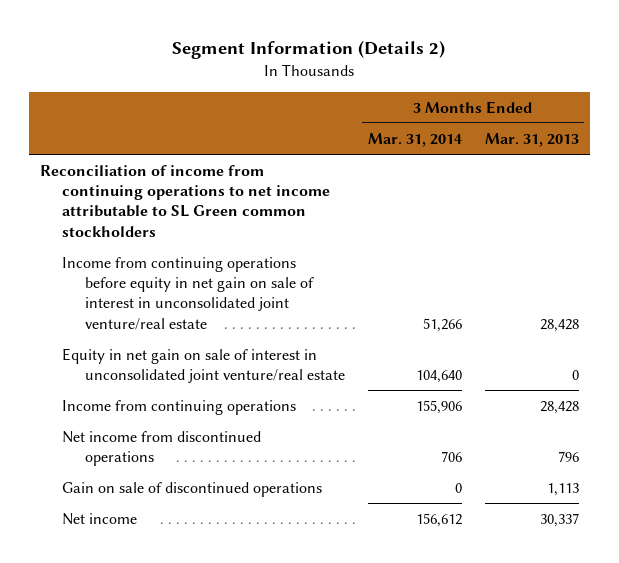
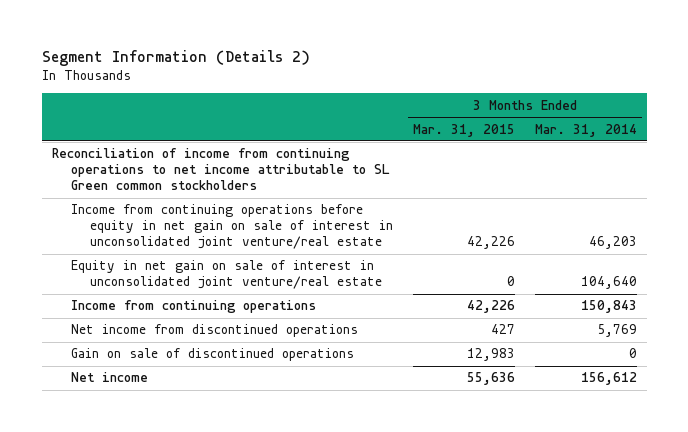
- | 3 Months Ended Mar. 31, 2014 | 3 Months Ended Mar. 31, 2013
+ | 3 Months Ended Mar. 31, 2015 | 3 Months Ended Mar. 31, 2014
- Income from continuing operations before equity in net gain on sale of interest in unconsolidated joint venture/real estate | 51,266 | 28,428
+ Income from continuing operations before equity in net gain on sale of interest in unconsolidated joint venture/real estate | 42,226 | 46,203
- Income from continuing operations | 155,906 | 28,428
- Net income from discontinued operations | 706 | 796
+ Income from continuing operations | 42,226 | 150,843
+ Net income from discontinued operations | 427 | 5,769

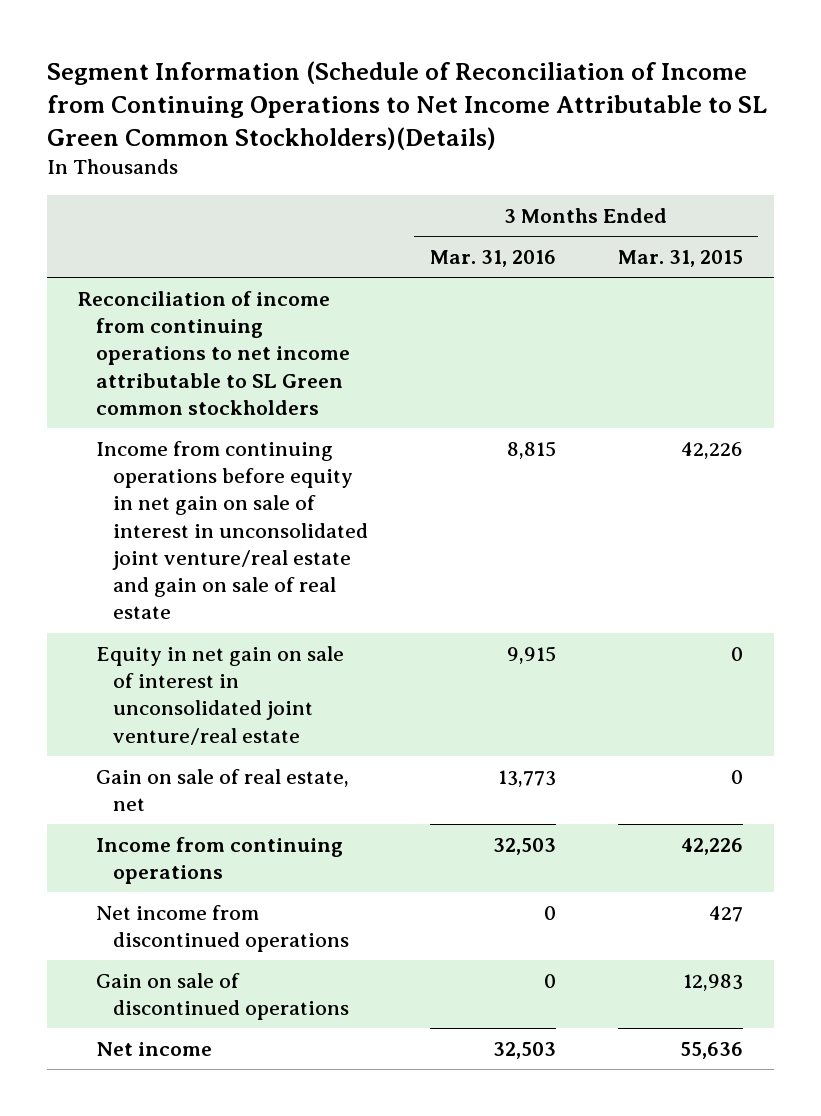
- Segment Information (Details 2)
+ Segment Information (Schedule of Reconciliation of Income from Continuing Operations to Net Income Attributable to SL Green Common Stockholders)(Details)
- | 3 Months Ended Mar. 31, 2015 | 3 Months Ended Mar. 31, 2014
+ | 3 Months Ended Mar. 31, 2016 | 3 Months Ended Mar. 31, 2015
- Income from continuing operations before equity in net gain on sale of interest in unconsolidated joint venture/real estate | 42,226 | 46,203
+ Income from continuing operations before equity in net gain on sale of interest in unconsolidated joint venture/real estate and gain on sale of real estate | 8,815 | 42,226
+ Gain on sale of real estate, net | 13,773 | 0

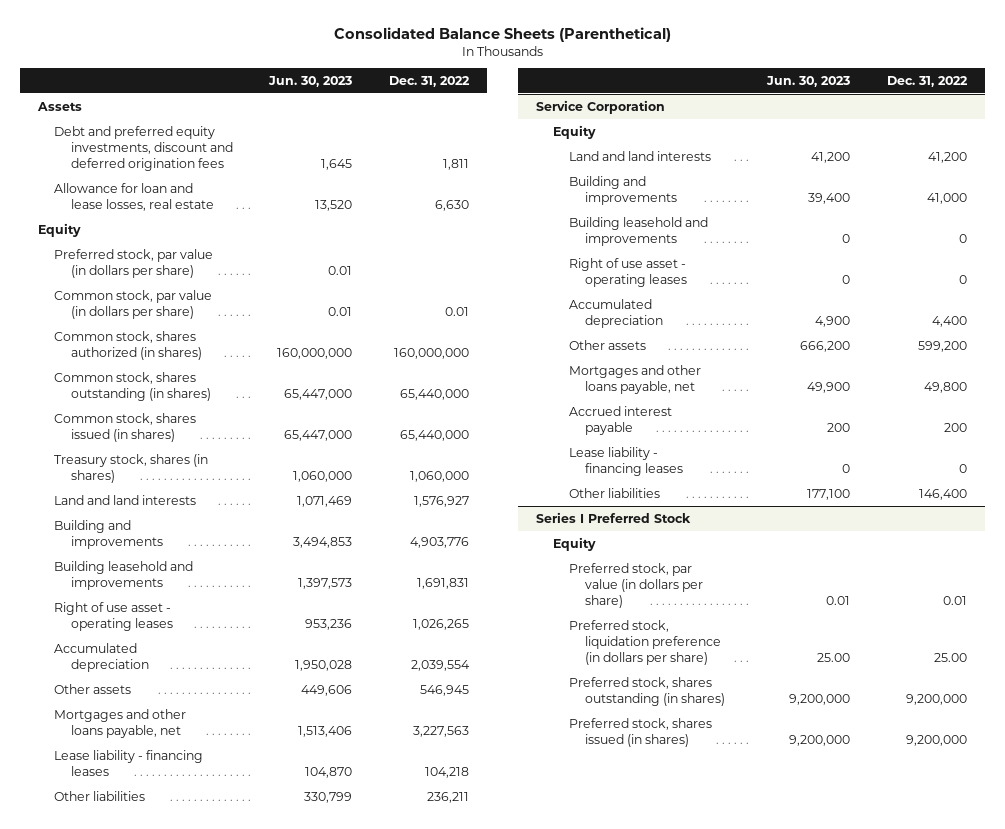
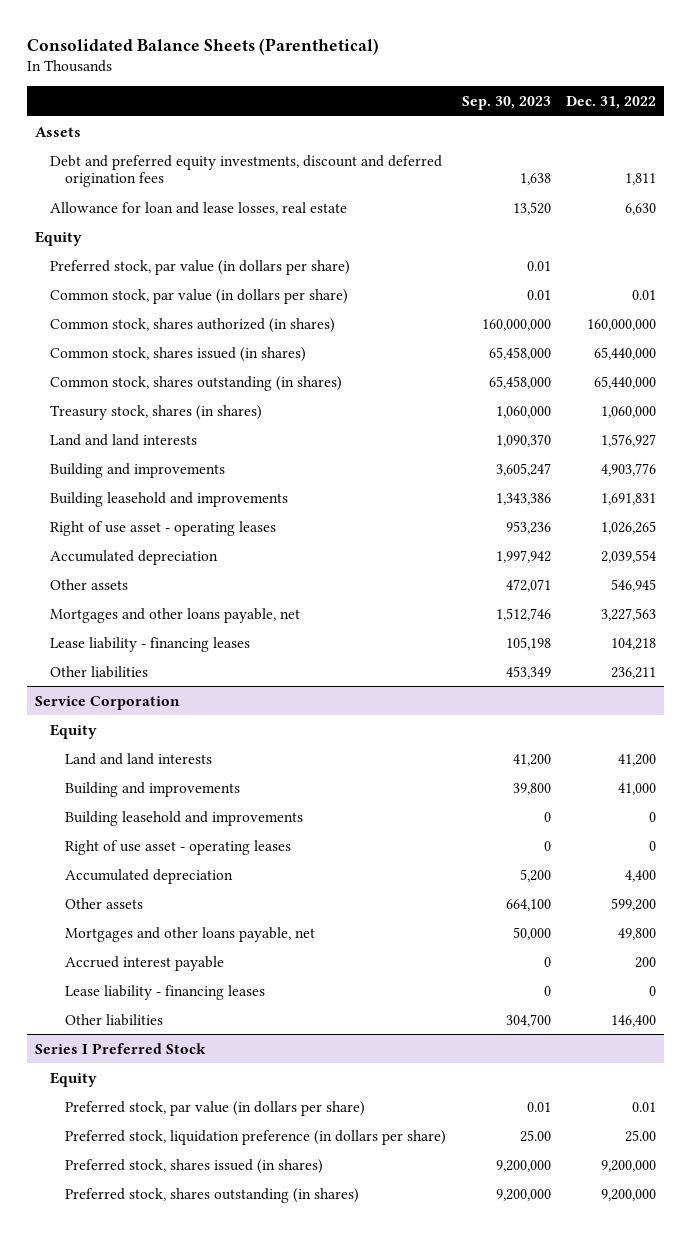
- | Jun. 30, 2023 | Dec. 31, 2022
+ | Sep. 30, 2023 | Dec. 31, 2022
moved down: Common stock, shares outstanding (in shares) | 65,458,000 | 65,440,000
@ Series I Preferred Stock
moved down: Preferred stock, shares outstanding (in shares) | 9,200,000 | 9,200,000

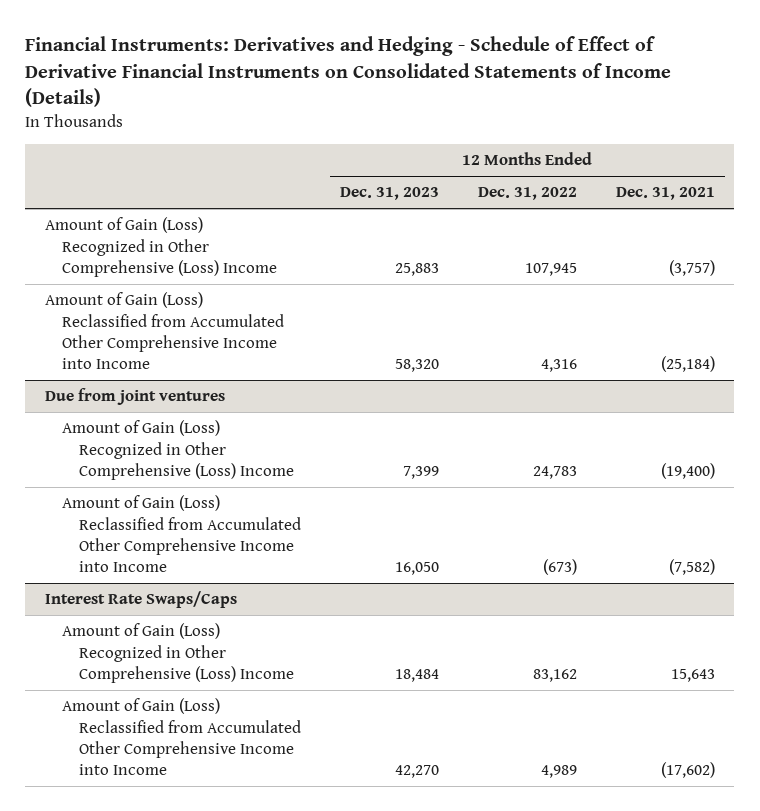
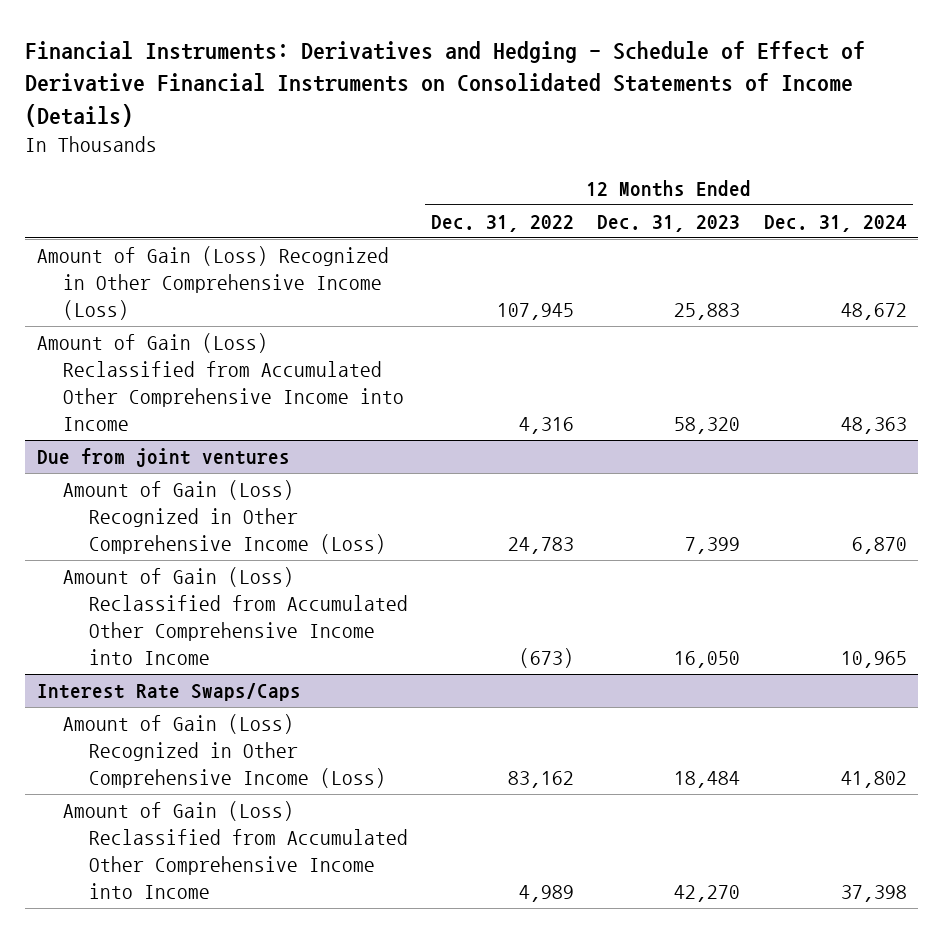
- | 12 Months Ended Dec. 31, 2023 | 12 Months Ended Dec. 31, 2022 | 12 Months Ended Dec. 31, 2021
+ | 12 Months Ended Dec. 31, 2022 | 12 Months Ended Dec. 31, 2023 | 12 Months Ended Dec. 31, 2024
- Amount of Gain (Loss) Recognized in Other Comprehensive (Loss) Income | 25,883 | 107,945 | (3,757)
+ Amount of Gain (Loss) Recognized in Other Comprehensive Income (Loss) | 107,945 | 25,883 | 48,672
@ Due from joint ventures
- Amount of Gain (Loss) Recognized in Other Comprehensive (Loss) Income | 7,399 | 24,783 | (19,400)
+ Amount of Gain (Loss) Recognized in Other Comprehensive Income (Loss) | 24,783 | 7,399 | 6,870
@ Interest Rate Swaps/Caps
- Amount of Gain (Loss) Recognized in Other Comprehensive (Loss) Income | 18,484 | 83,162 | 15,643
+ Amount of Gain (Loss) Recognized in Other Comprehensive Income (Loss) | 83,162 | 18,484 | 41,802

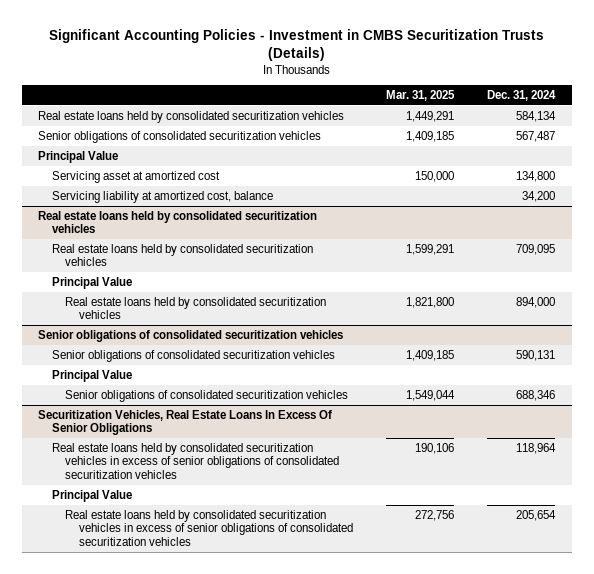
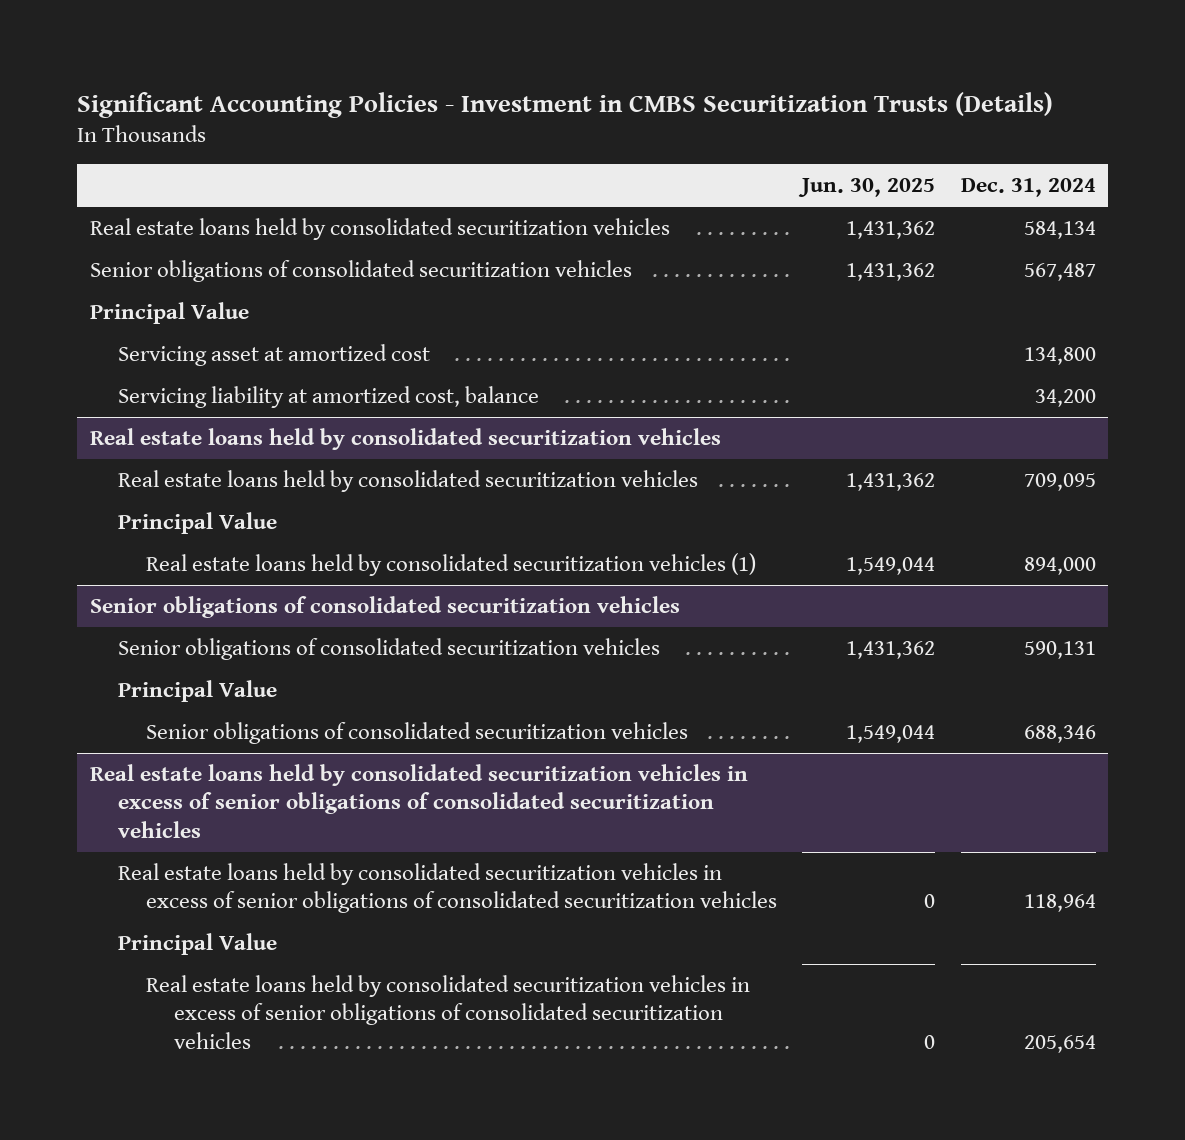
- | Mar. 31, 2025 | Dec. 31, 2024
+ | Jun. 30, 2025 | Dec. 31, 2024
@ Real estate loans held by consolidated securitization vehicles
- Real estate loans held by consolidated securitization vehicles | 1,821,800 | 894,000
+ Real estate loans held by consolidated securitization vehicles (1) | 1,549,044 | 894,000
- Securitization Vehicles, Real Estate Loans In Excess Of Senior Obligations
+ Real estate loans held by consolidated securitization vehicles in excess of senior obligations of consolidated securitization vehicles

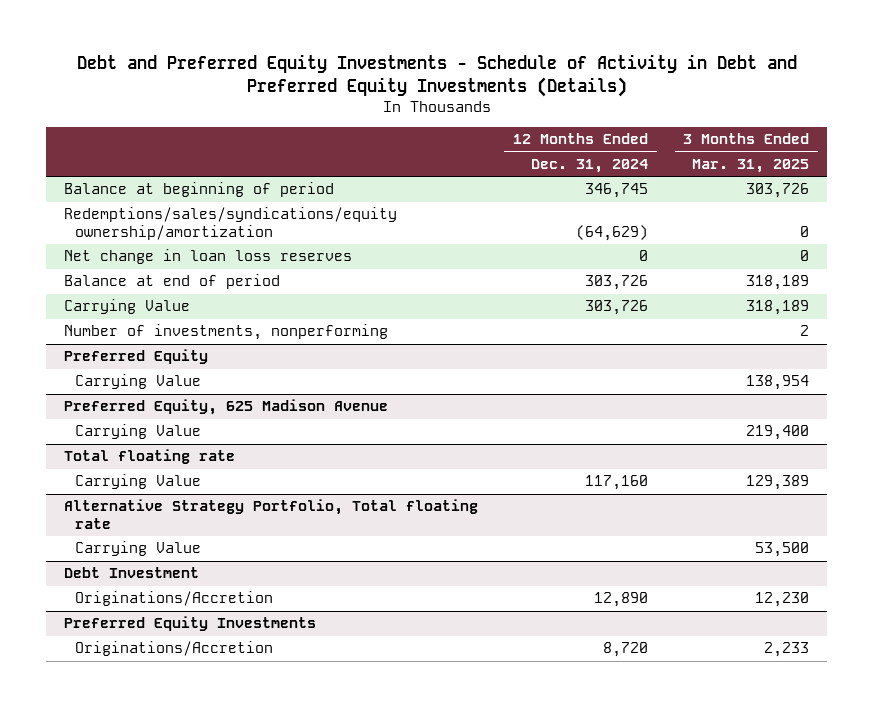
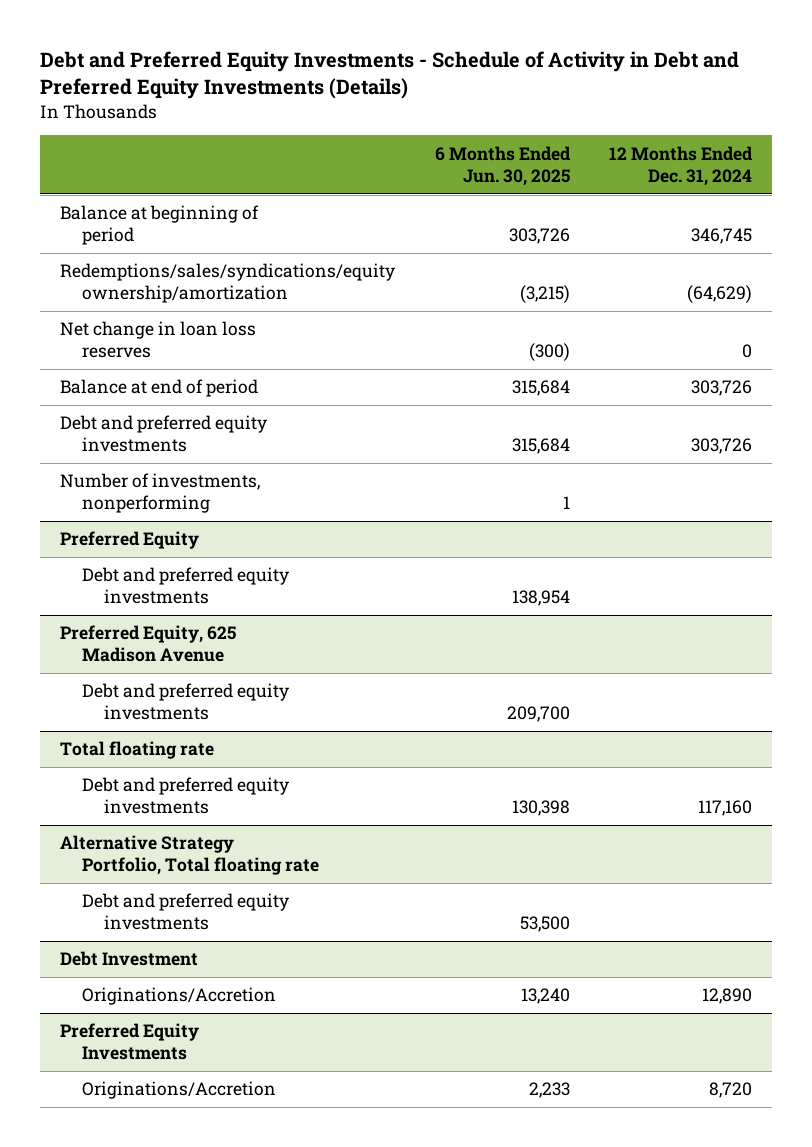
- | 12 Months Ended Dec. 31, 2024 | 3 Months Ended Mar. 31, 2025
+ | 6 Months Ended Jun. 30, 2025 | 12 Months Ended Dec. 31, 2024
- Carrying Value | 303,726 | 318,189
+ Debt and preferred equity investments | 315,684 | 303,726
@ Preferred Equity
- Carrying Value | | 138,954
+ Debt and preferred equity investments | 138,954 |
@ Preferred Equity, 625 Madison Avenue
- Carrying Value | | 219,400
+ Debt and preferred equity investments | 209,700 |
@ Total floating rate
- Carrying Value | 117,160 | 129,389
+ Debt and preferred equity investments | 130,398 | 117,160
@ Alternative Strategy Portfolio, Total floating rate
- Carrying Value | | 53,500
+ Debt and preferred equity investments | 53,500 |

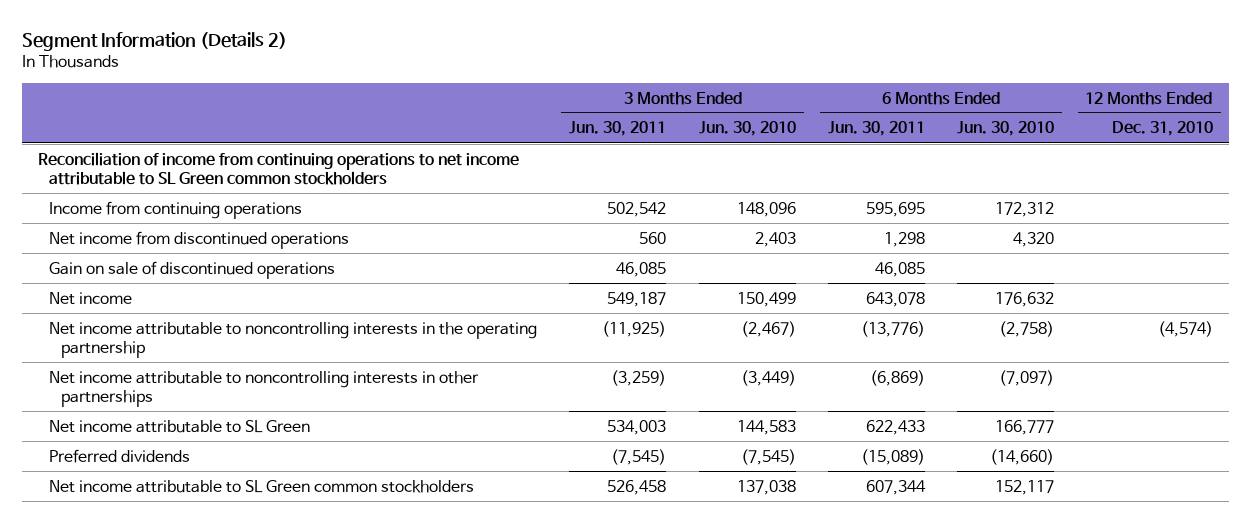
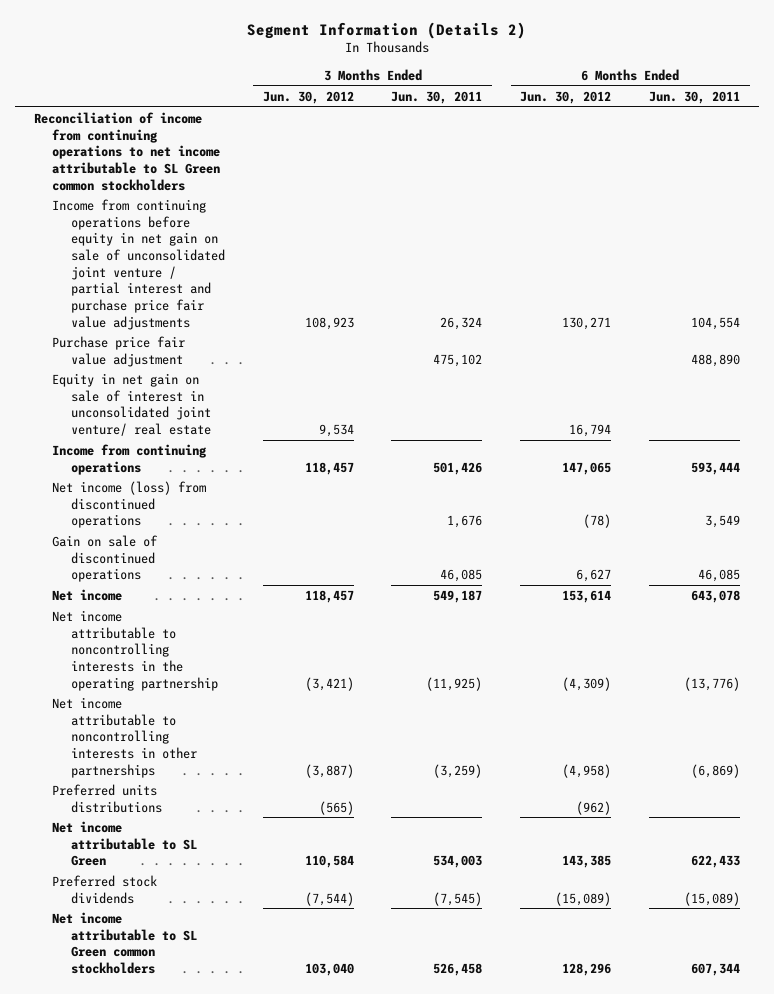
- | 3 Months Ended Jun. 30, 2011 | 3 Months Ended Jun. 30, 2010 | 6 Months Ended Jun. 30, 2011 | 6 Months Ended Jun. 30, 2010 | 12 Months Ended Dec. 31, 2010
+ | 3 Months Ended Jun. 30, 2012 | 3 Months Ended Jun. 30, 2011 | 6 Months Ended Jun. 30, 2012 | 6 Months Ended Jun. 30, 2011
- Income from continuing operations | 502,542 | 148,096 | 595,695 | 172,312 |
- Net income from discontinued operations | 560 | 2,403 | 1,298 | 4,320 |
+ Income from continuing operations before equity in net gain on sale of unconsolidated joint venture / partial interest and purchase price fair value adjustments | 108,923 | 26,324 | 130,271 | 104,554
+ Purchase price fair value adjustment | | 475,102 | | 488,890
+ Equity in net gain on sale of interest in unconsolidated joint venture/ real estate | 9,534 | | 16,794 |
+ Income from continuing operations | 118,457 | 501,426 | 147,065 | 593,444
+ Net income (loss) from discontinued operations | | 1,676 | (78) | 3,549
+ Preferred units distributions | (565) | | (962) |
- Preferred dividends | (7,545) | (7,545) | (15,089) | (14,660) |
+ Preferred stock dividends | (7,544) | (7,545) | (15,089) | (15,089)

